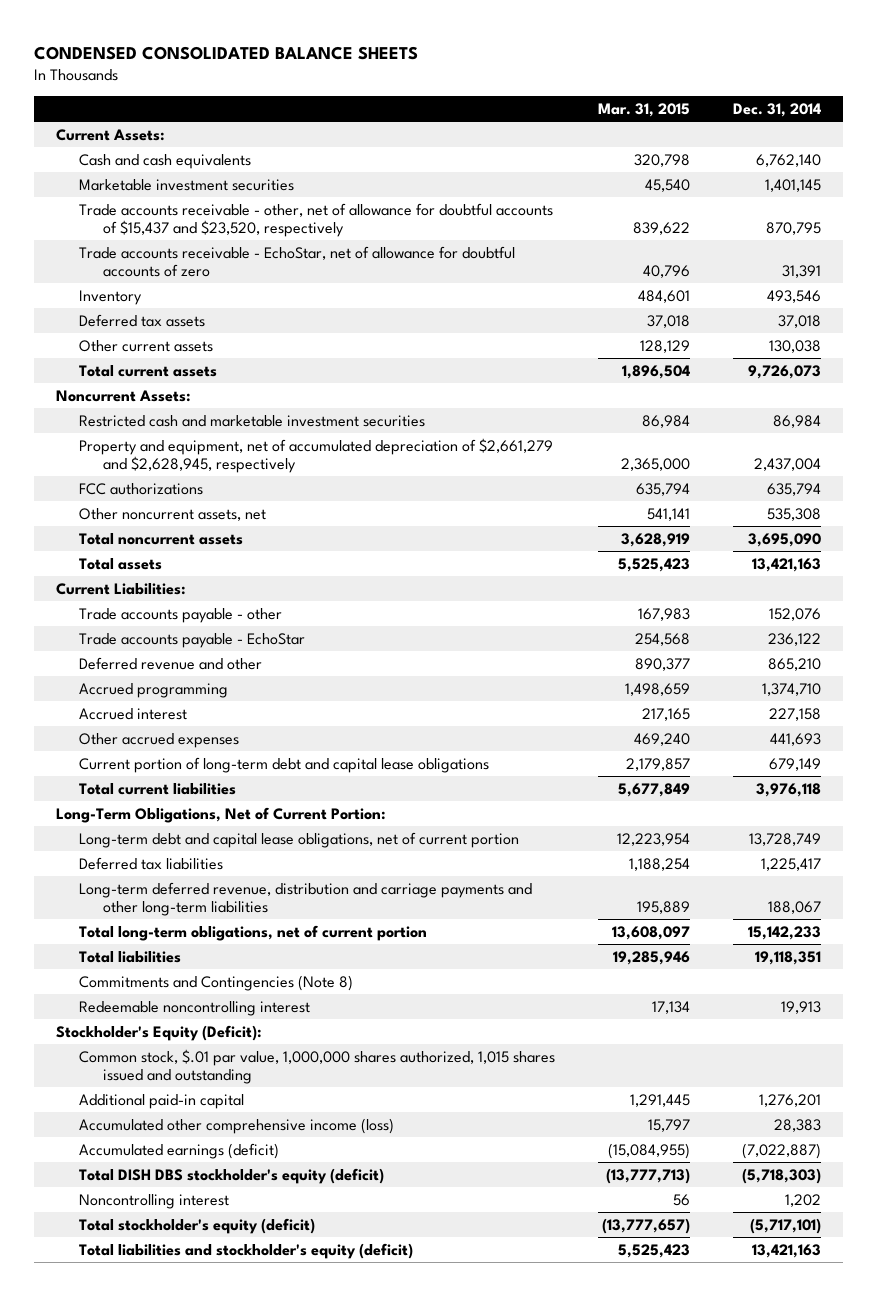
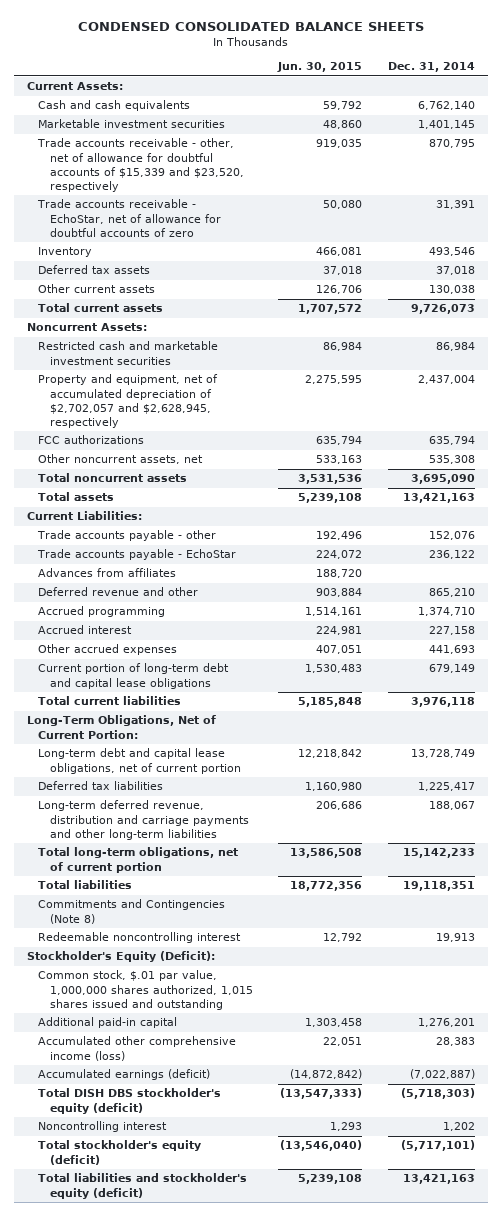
- | Mar. 31, 2015 | Dec. 31, 2014
+ | Jun. 30, 2015 | Dec. 31, 2014
- Trade accounts receivable - other, net of allowance for doubtful accounts of $15,437 and $23,520, respectively | 839,622 | 870,795
+ Trade accounts receivable - other, net of allowance for doubtful accounts of $15,339 and $23,520, respectively | 919,035 | 870,795
- Property and equipment, net of accumulated depreciation of $2,661,279 and $2,628,945, respectively | 2,365,000 | 2,437,004
+ Property and equipment, net of accumulated depreciation of $2,702,057 and $2,628,945, respectively | 2,275,595 | 2,437,004
+ Advances from affiliates | 188,720 |

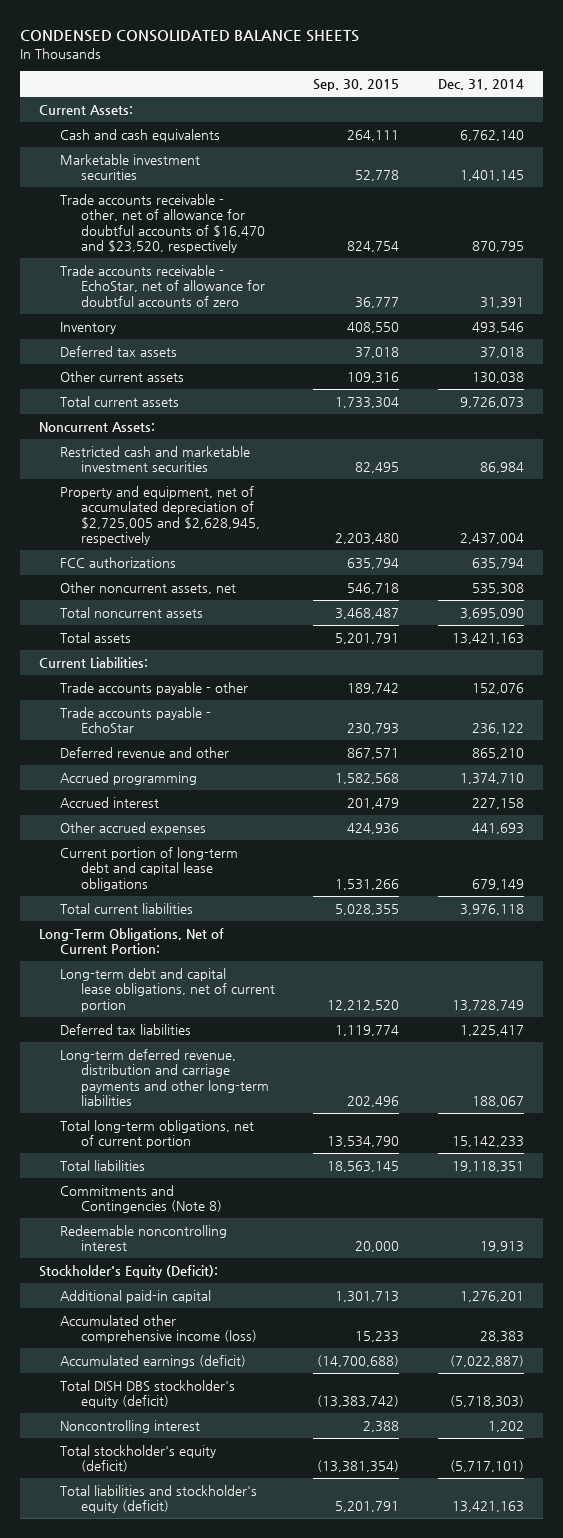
- | Jun. 30, 2015 | Dec. 31, 2014
+ | Sep. 30, 2015 | Dec. 31, 2014
- Trade accounts receivable - other, net of allowance for doubtful accounts of $15,339 and $23,520, respectively | 919,035 | 870,795
+ Trade accounts receivable - other, net of allowance for doubtful accounts of $16,470 and $23,520, respectively | 824,754 | 870,795
- Property and equipment, net of accumulated depreciation of $2,702,057 and $2,628,945, respectively | 2,275,595 | 2,437,004
+ Property and equipment, net of accumulated depreciation of $2,725,005 and $2,628,945, respectively | 2,203,480 | 2,437,004
- Advances from affiliates | 188,720 |
- Common stock, $.01 par value, 1,000,000 shares authorized, 1,015 shares issued and outstanding

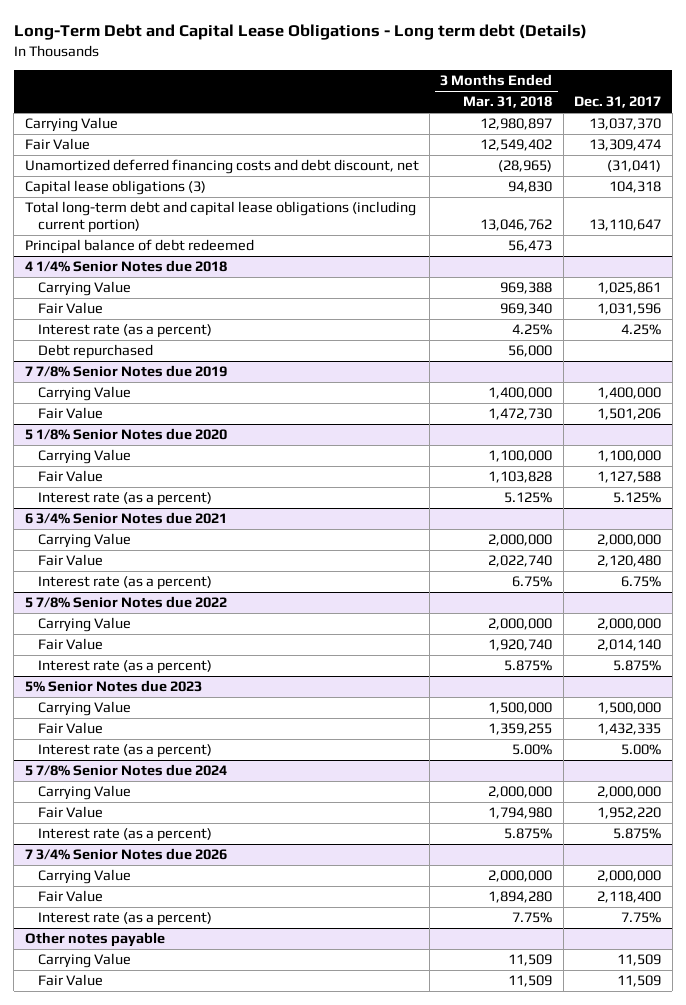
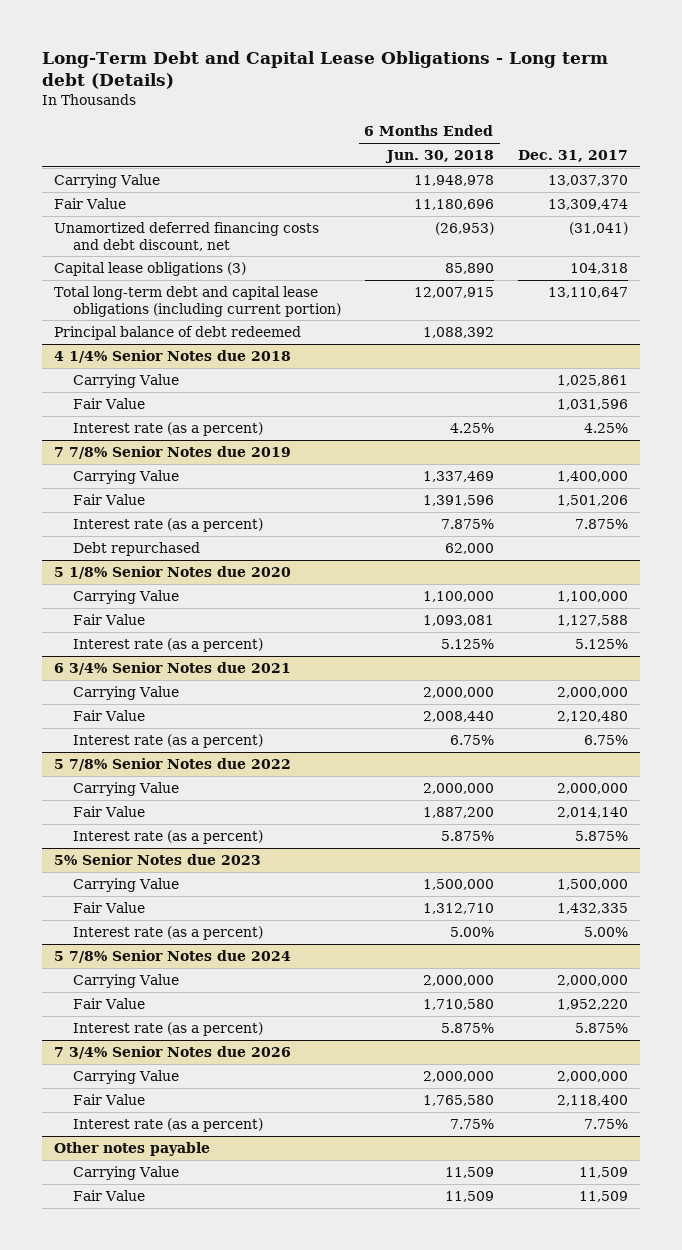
- | 3 Months Ended Mar. 31, 2018 | Dec. 31, 2017
+ | 6 Months Ended Jun. 30, 2018 | Dec. 31, 2017
@ 4 1/4% Senior Notes due 2018
- Debt repurchased | 56,000 |
@ 7 7/8% Senior Notes due 2019
+ Interest rate (as a percent) | 7.875% | 7.875%
+ Debt repurchased | 62,000 |

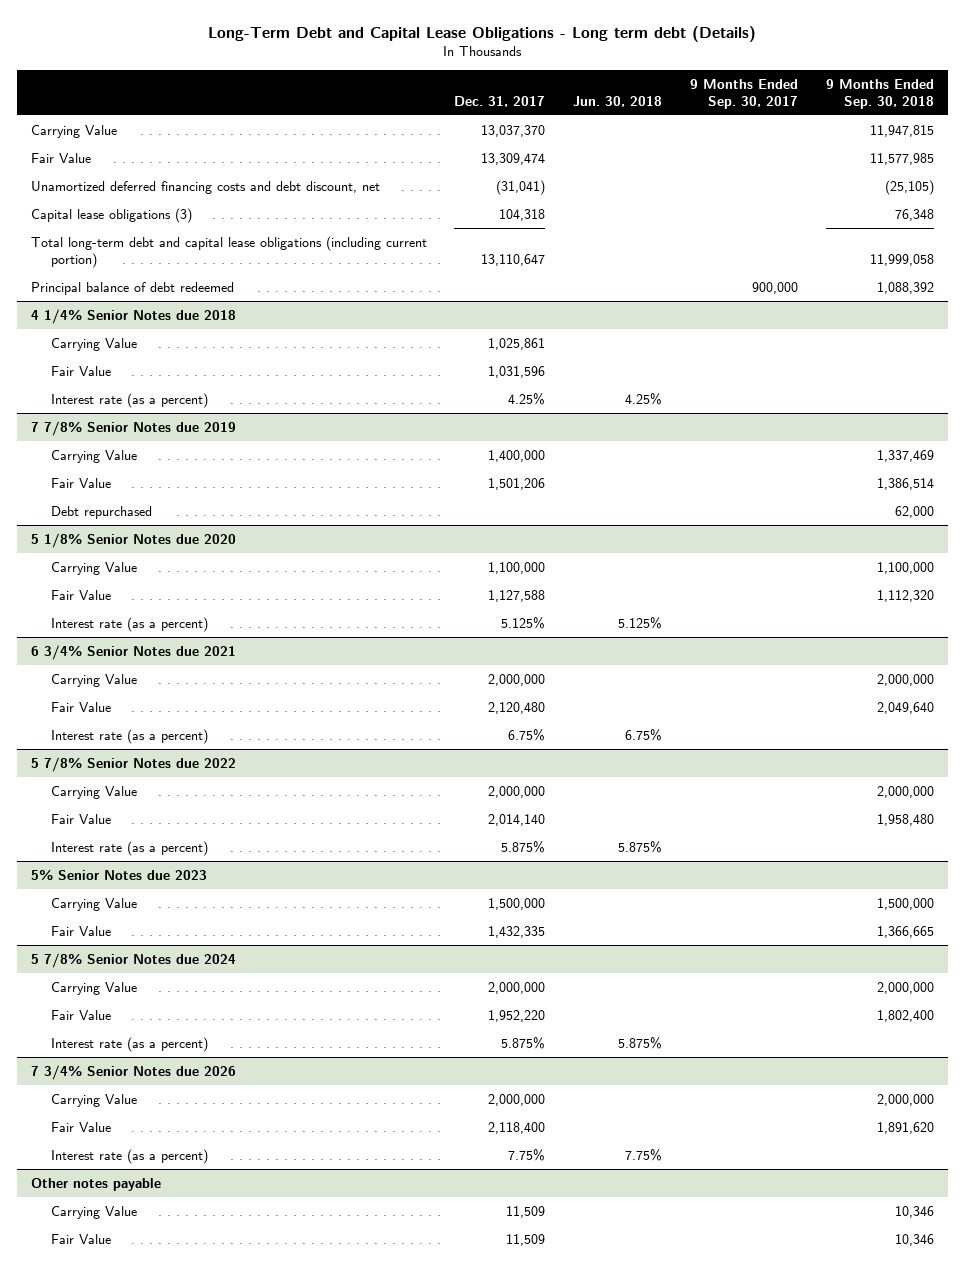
- | 6 Months Ended Jun. 30, 2018 | Dec. 31, 2017
+ | Dec. 31, 2017 | Jun. 30, 2018 | 9 Months Ended Sep. 30, 2017 | 9 Months Ended Sep. 30, 2018
@ 7 7/8% Senior Notes due 2019
- Interest rate (as a percent) | 7.875% | 7.875%
@ 5% Senior Notes due 2023
- Interest rate (as a percent) | 5.00% | 5.00%

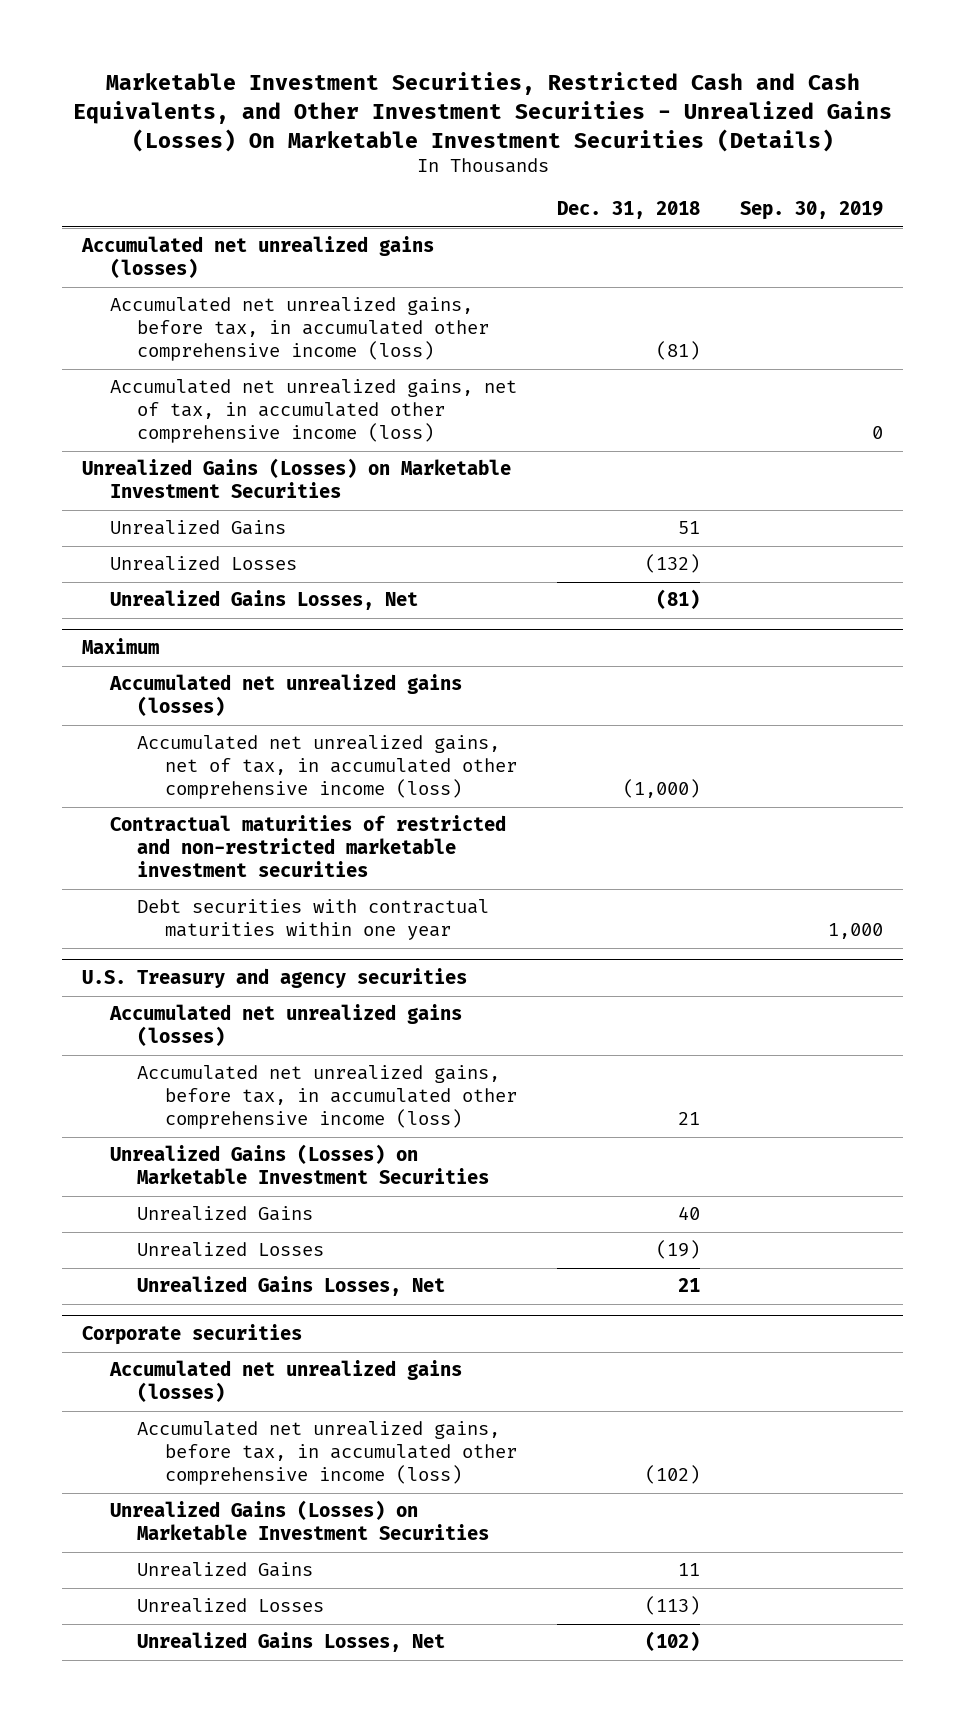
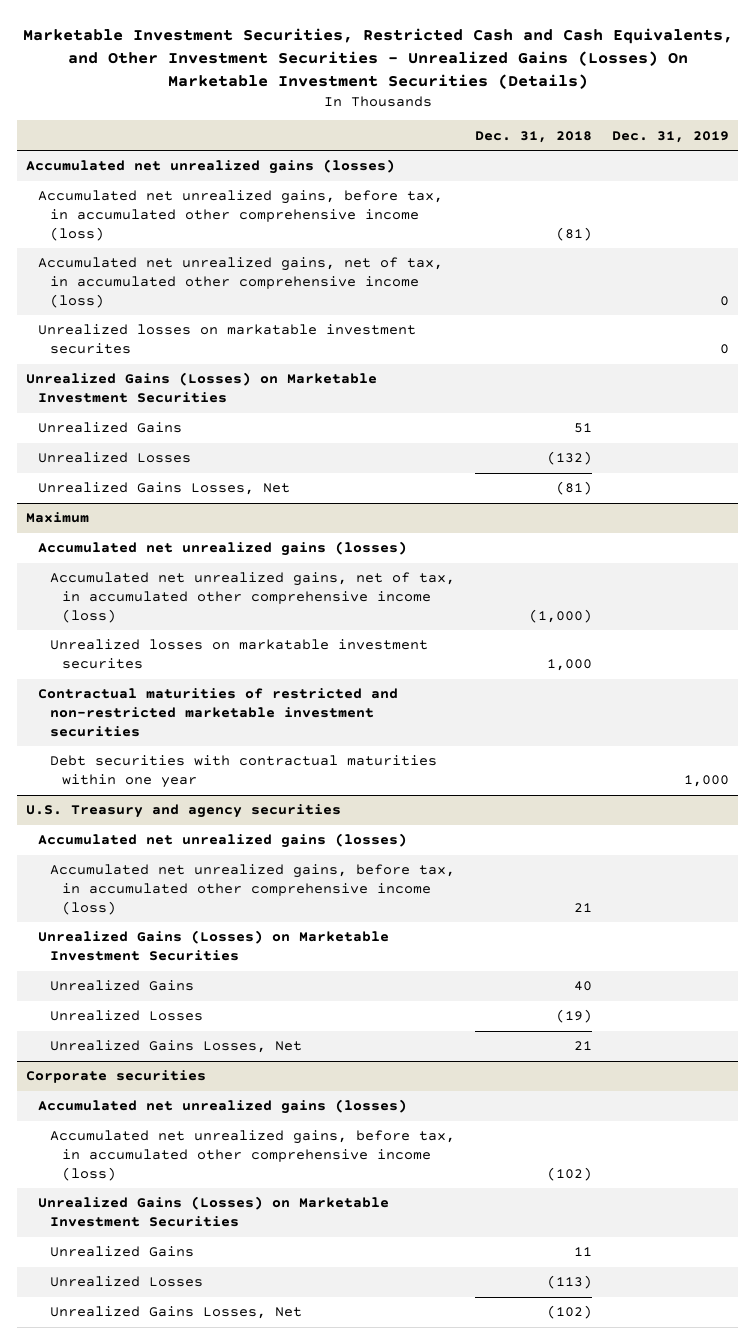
- | Dec. 31, 2018 | Sep. 30, 2019
+ | Dec. 31, 2018 | Dec. 31, 2019
+ Unrealized losses on markatable investment securites | | 0
@ Maximum
+ Unrealized losses on markatable investment securites | 1,000 |

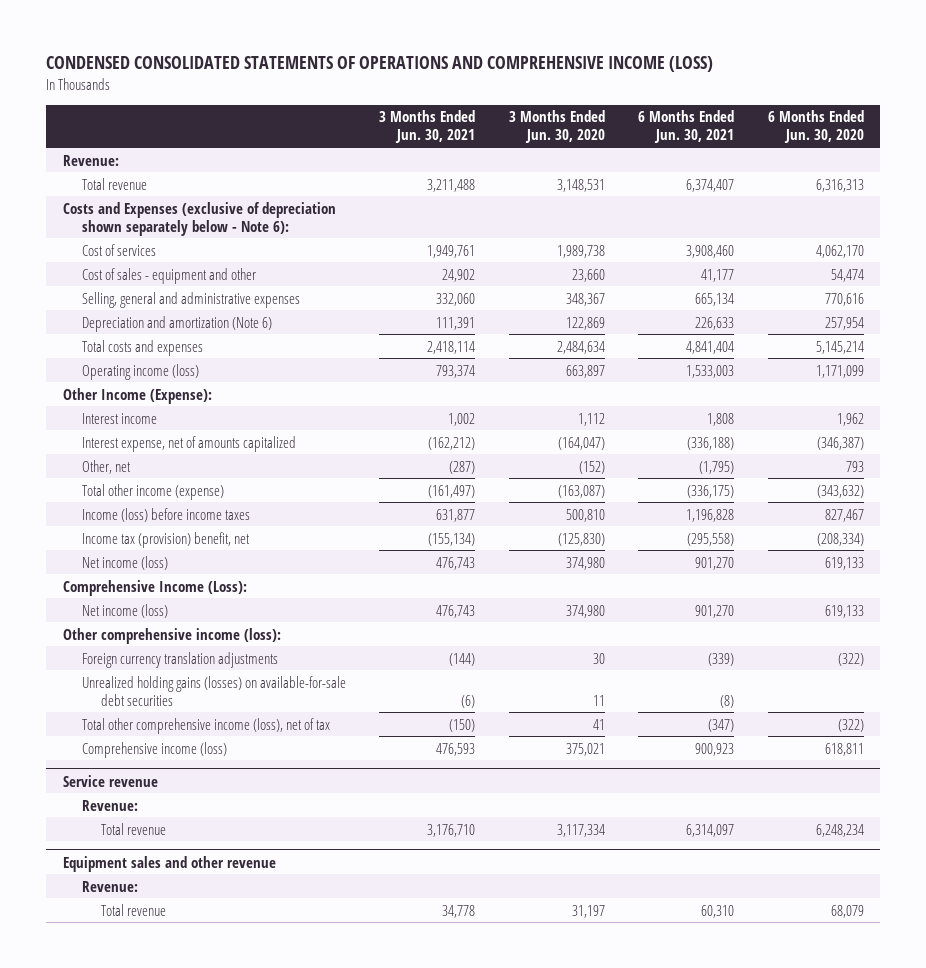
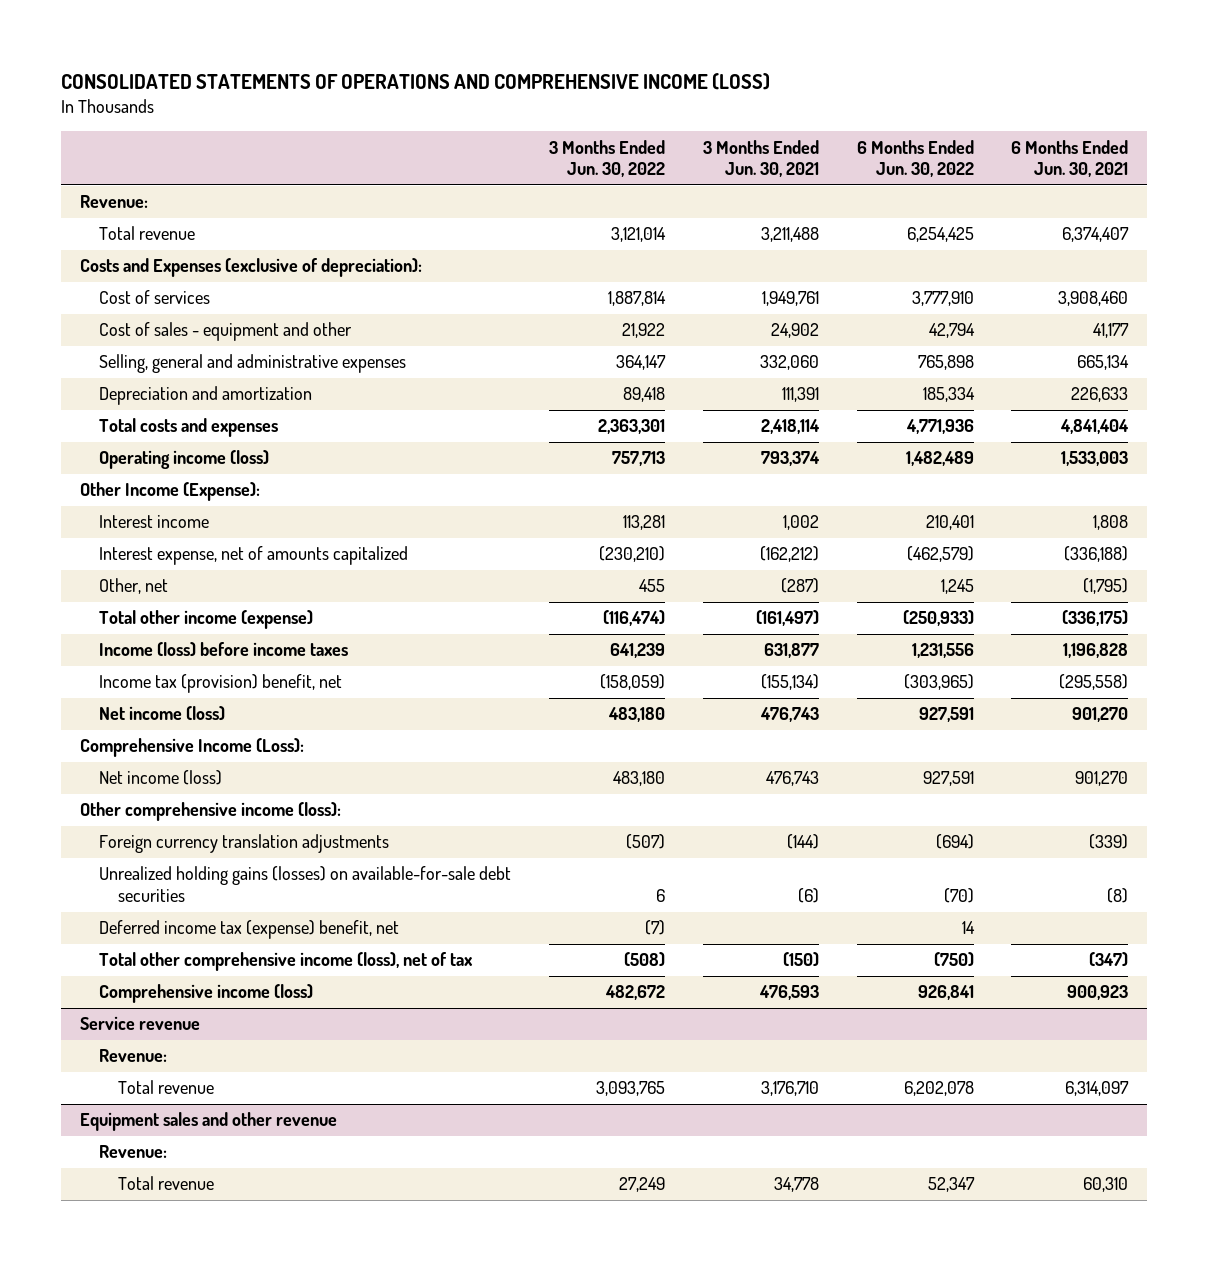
- CONDENSED CONSOLIDATED STATEMENTS OF OPERATIONS AND COMPREHENSIVE INCOME (LOSS)
+ CONSOLIDATED STATEMENTS OF OPERATIONS AND COMPREHENSIVE INCOME (LOSS)
- | 3 Months Ended Jun. 30, 2021 | 3 Months Ended Jun. 30, 2020 | 6 Months Ended Jun. 30, 2021 | 6 Months Ended Jun. 30, 2020
+ | 3 Months Ended Jun. 30, 2022 | 3 Months Ended Jun. 30, 2021 | 6 Months Ended Jun. 30, 2022 | 6 Months Ended Jun. 30, 2021
- Costs and Expenses (exclusive of depreciation shown separately below - Note 6):
+ Costs and Expenses (exclusive of depreciation):
- Depreciation and amortization (Note 6) | 111,391 | 122,869 | 226,633 | 257,954
+ Depreciation and amortization | 89,418 | 111,391 | 185,334 | 226,633
+ Deferred income tax (expense) benefit, net | (7) | | 14 |

